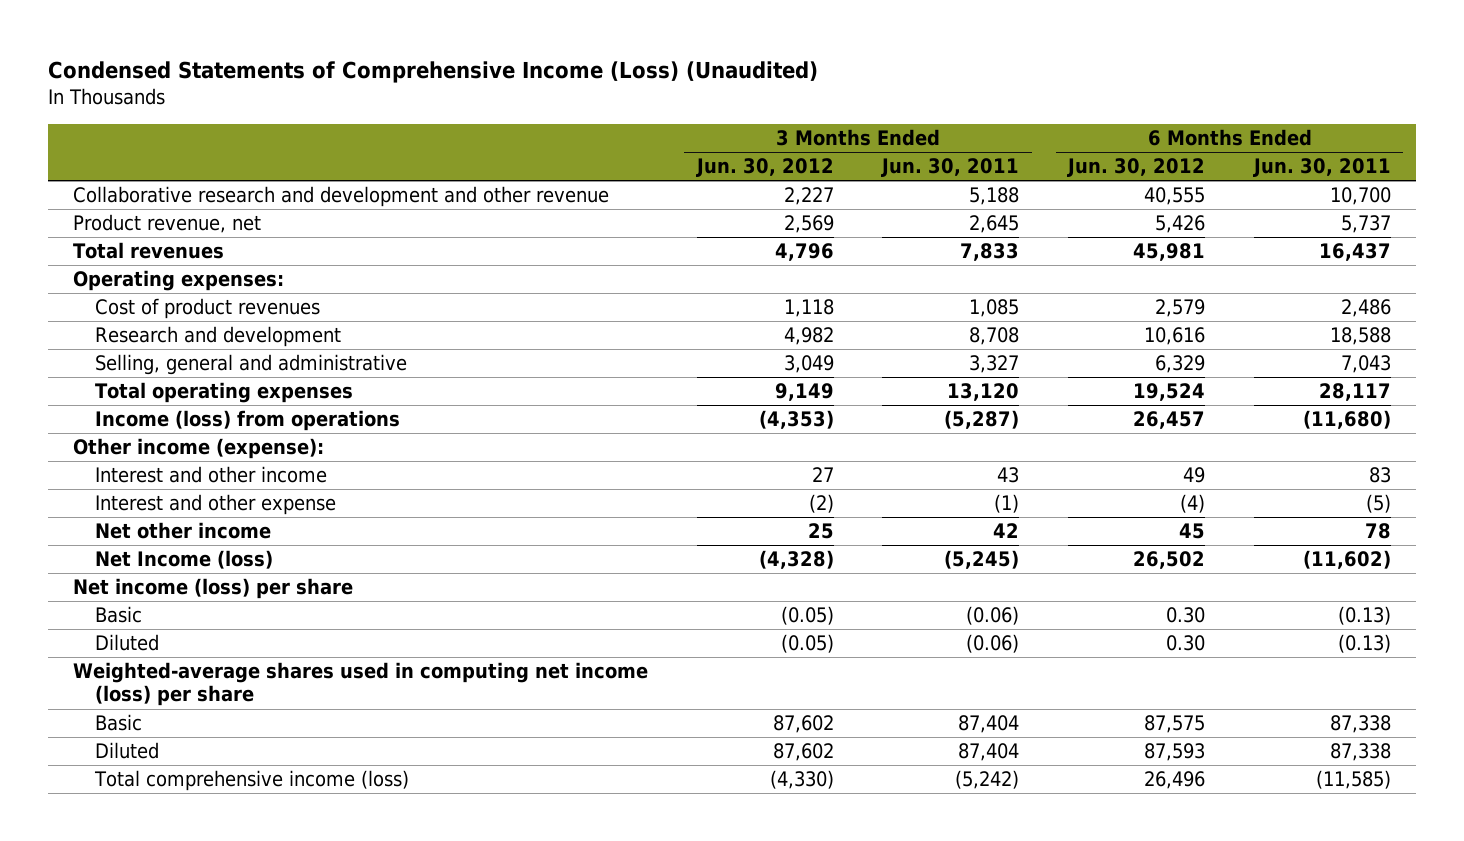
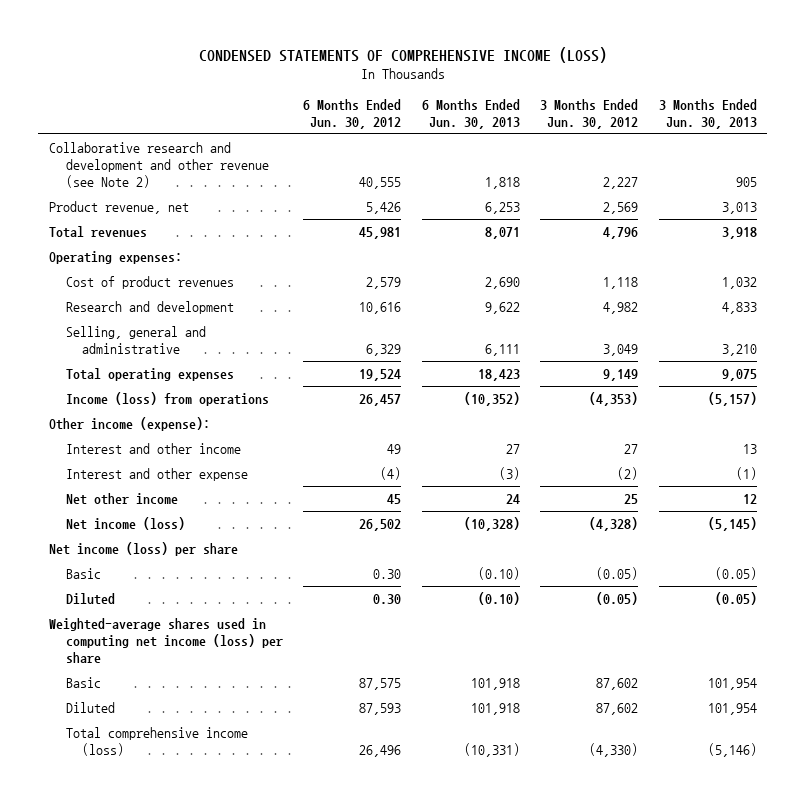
- Condensed Statements of Comprehensive Income (Loss) (Unaudited)
+ CONDENSED STATEMENTS OF COMPREHENSIVE INCOME (LOSS)
- | 3 Months Ended Jun. 30, 2012 | 3 Months Ended Jun. 30, 2011 | 6 Months Ended Jun. 30, 2012 | 6 Months Ended Jun. 30, 2011
+ | 6 Months Ended Jun. 30, 2012 | 6 Months Ended Jun. 30, 2013 | 3 Months Ended Jun. 30, 2012 | 3 Months Ended Jun. 30, 2013
- Collaborative research and development and other revenue | 2,227 | 5,188 | 40,555 | 10,700
+ Collaborative research and development and other revenue (see Note 2) | 40,555 | 1,818 | 2,227 | 905
- Net Income (loss) | (4,328) | (5,245) | 26,502 | (11,602)
+ Net income (loss) | 26,502 | (10,328) | (4,328) | (5,145)

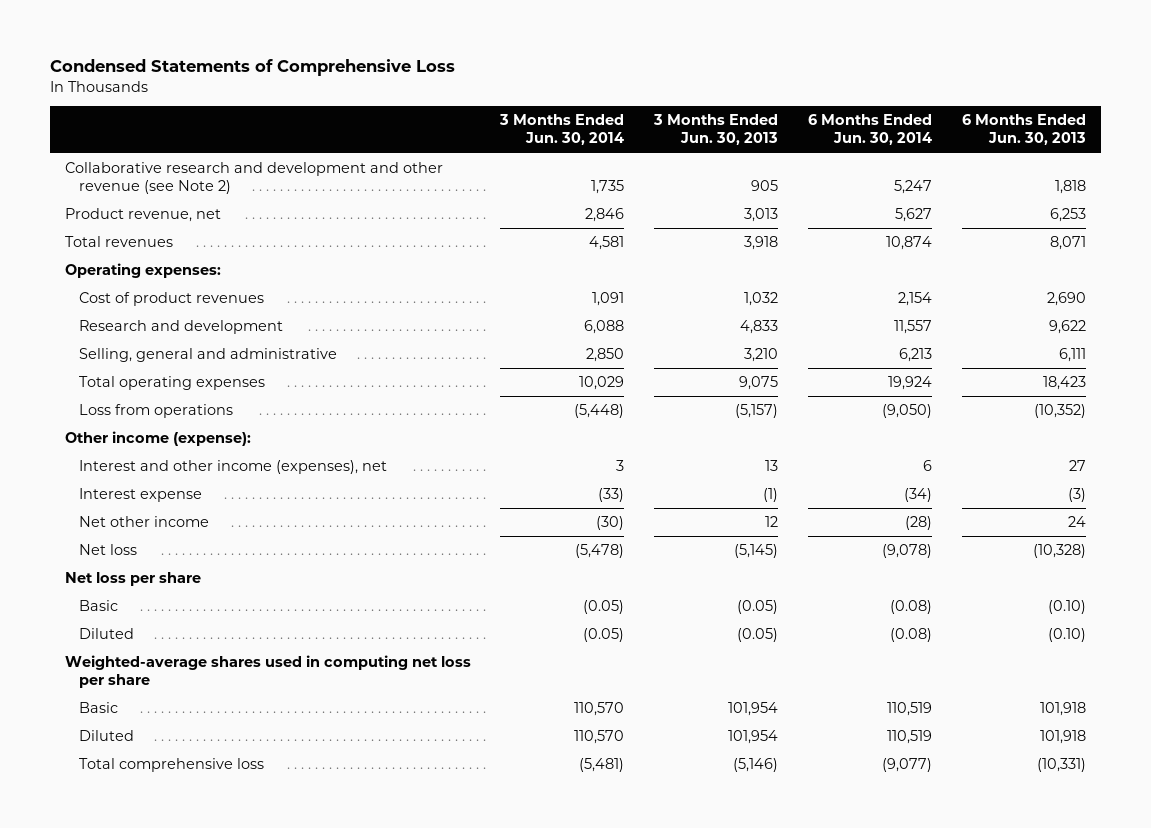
- CONDENSED STATEMENTS OF COMPREHENSIVE INCOME (LOSS)
+ Condensed Statements of Comprehensive Loss
- | 6 Months Ended Jun. 30, 2012 | 6 Months Ended Jun. 30, 2013 | 3 Months Ended Jun. 30, 2012 | 3 Months Ended Jun. 30, 2013
+ | 3 Months Ended Jun. 30, 2014 | 3 Months Ended Jun. 30, 2013 | 6 Months Ended Jun. 30, 2014 | 6 Months Ended Jun. 30, 2013
- Income (loss) from operations | 26,457 | (10,352) | (4,353) | (5,157)
+ Loss from operations | (5,448) | (5,157) | (9,050) | (10,352)
- Interest and other income | 49 | 27 | 27 | 13
- Interest and other expense | (4) | (3) | (2) | (1)
+ Interest and other income (expenses), net | 3 | 13 | 6 | 27
+ Interest expense | (33) | (1) | (34) | (3)
- Net income (loss) | 26,502 | (10,328) | (4,328) | (5,145)
- Net income (loss) per share
+ Net loss | (5,478) | (5,145) | (9,078) | (10,328)
+ Net loss per share
- Weighted-average shares used in computing net income (loss) per share
+ Weighted-average shares used in computing net loss per share
- Total comprehensive income (loss) | 26,496 | (10,331) | (4,330) | (5,146)
+ Total comprehensive loss | (5,481) | (5,146) | (9,077) | (10,331)

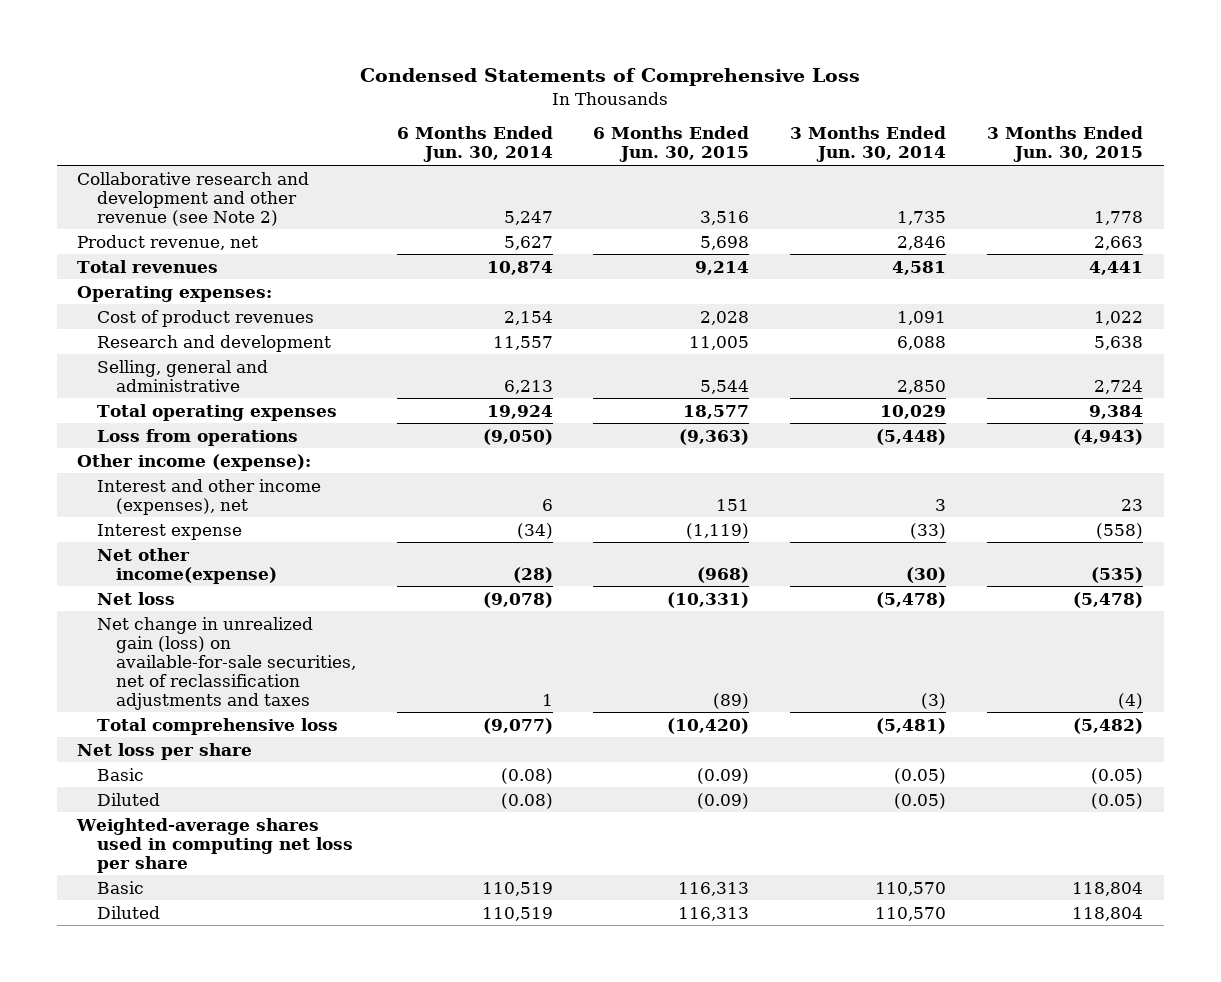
- | 3 Months Ended Jun. 30, 2014 | 3 Months Ended Jun. 30, 2013 | 6 Months Ended Jun. 30, 2014 | 6 Months Ended Jun. 30, 2013
+ | 6 Months Ended Jun. 30, 2014 | 6 Months Ended Jun. 30, 2015 | 3 Months Ended Jun. 30, 2014 | 3 Months Ended Jun. 30, 2015
- Net other income | (30) | 12 | (28) | 24
+ Net other income(expense) | (28) | (968) | (30) | (535)
+ Net change in unrealized gain (loss) on available-for-sale securities, net of reclassification adjustments and taxes | 1 | (89) | (3) | (4)
moved up: Total comprehensive loss | (9,077) | (10,420) | (5,481) | (5,482)

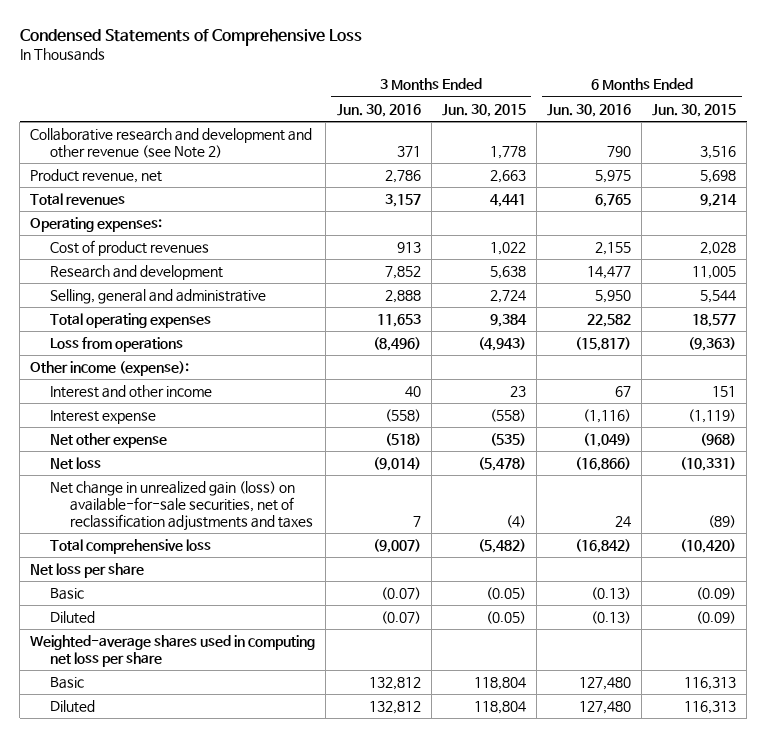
- | 6 Months Ended Jun. 30, 2014 | 6 Months Ended Jun. 30, 2015 | 3 Months Ended Jun. 30, 2014 | 3 Months Ended Jun. 30, 2015
+ | 3 Months Ended Jun. 30, 2016 | 3 Months Ended Jun. 30, 2015 | 6 Months Ended Jun. 30, 2016 | 6 Months Ended Jun. 30, 2015
- Interest and other income (expenses), net | 6 | 151 | 3 | 23
+ Interest and other income | 40 | 23 | 67 | 151
- Net other income(expense) | (28) | (968) | (30) | (535)
+ Net other expense | (518) | (535) | (1,049) | (968)

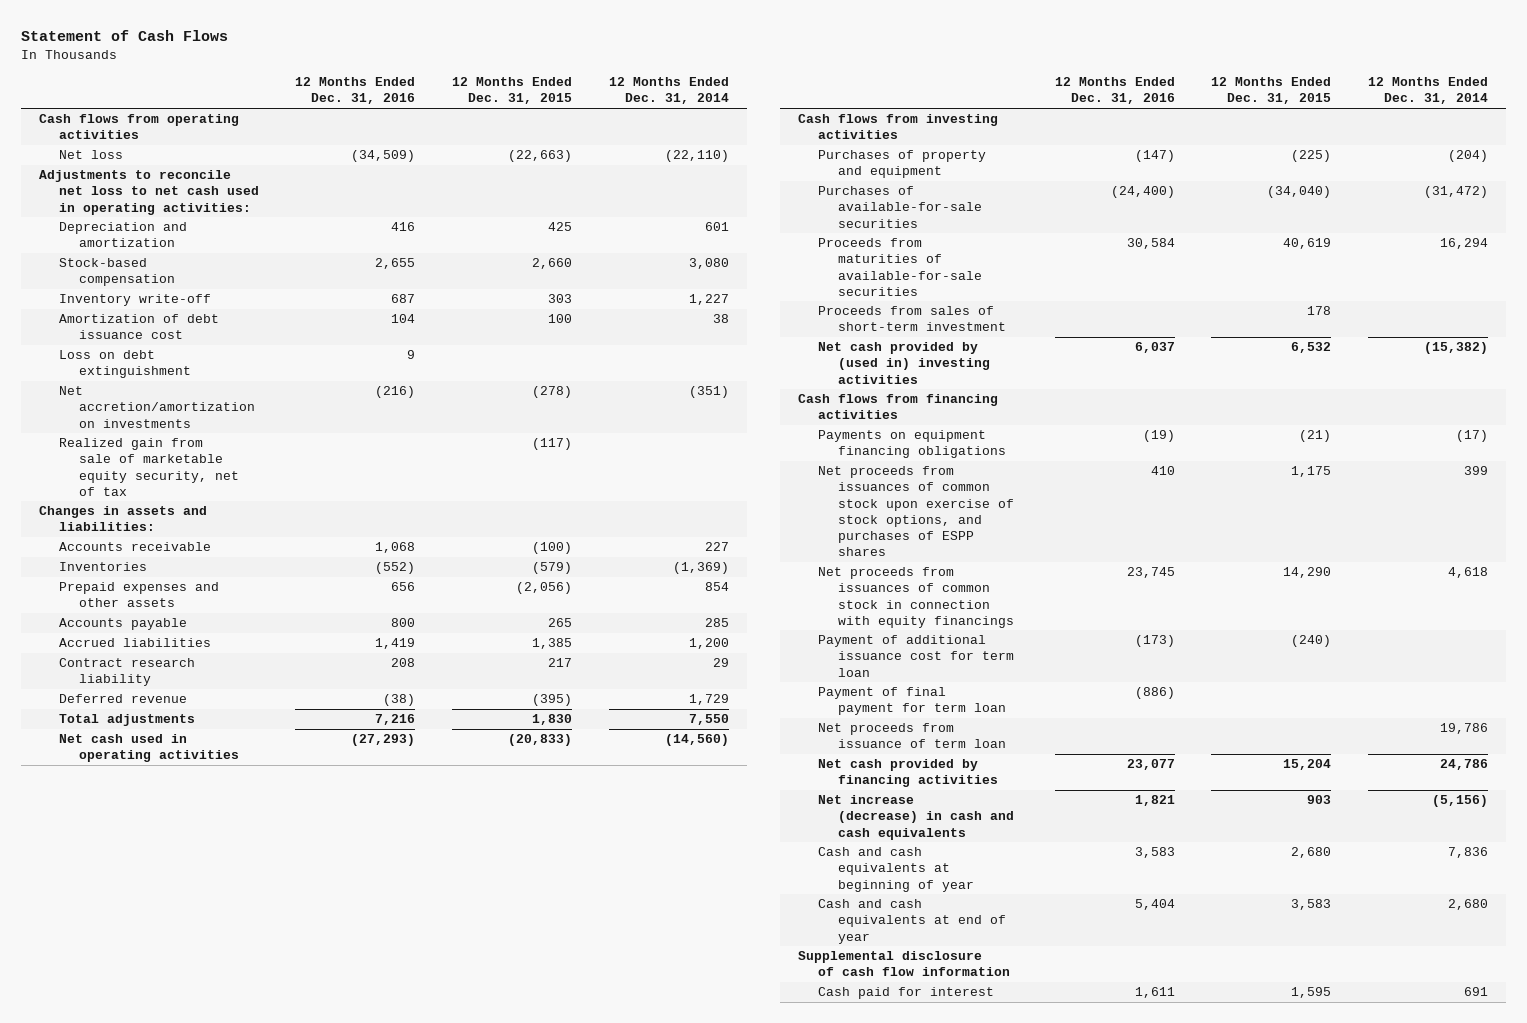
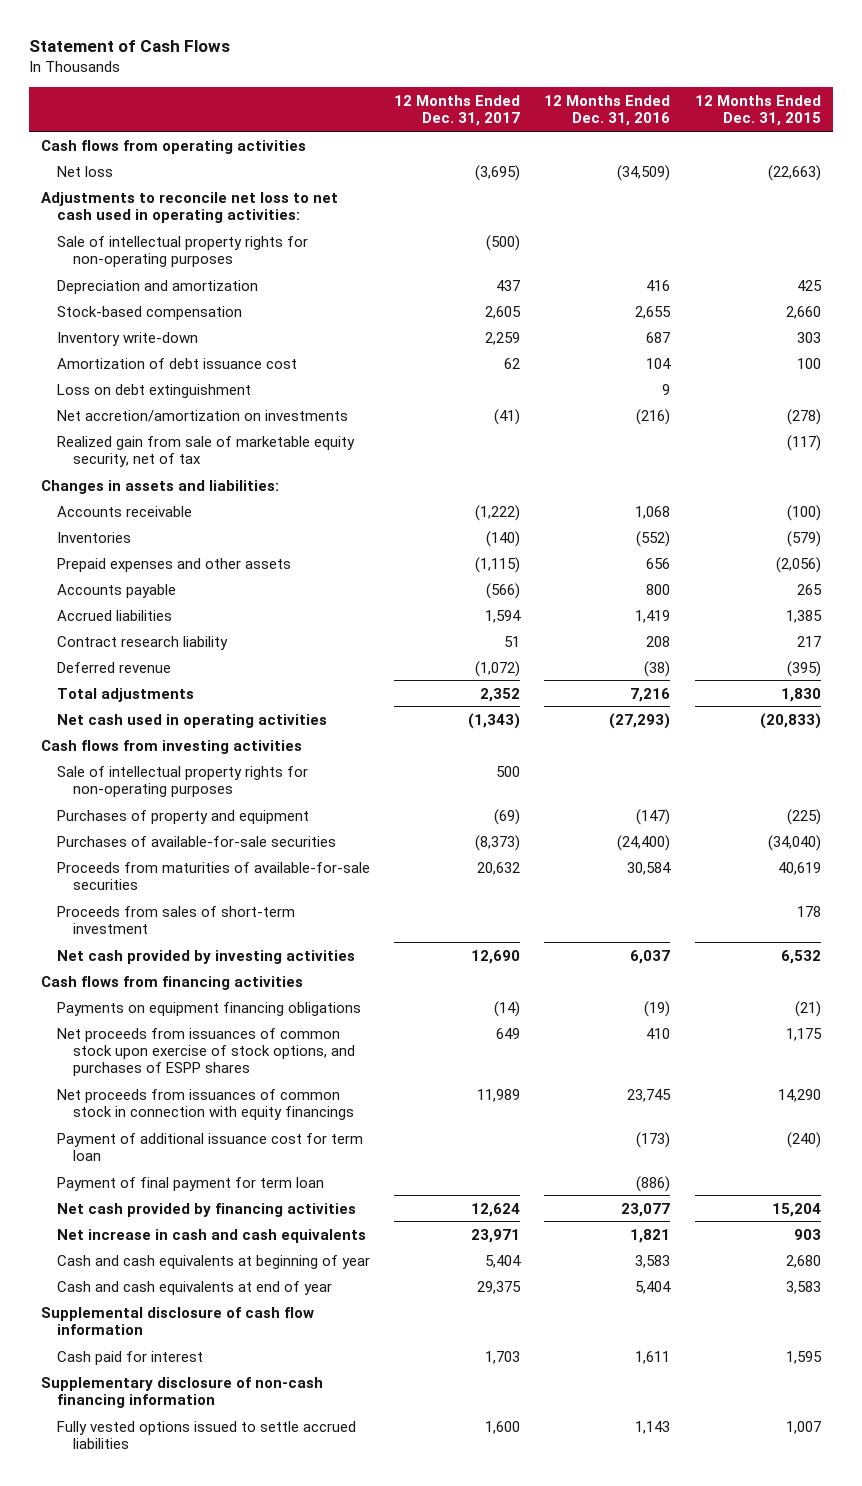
- | 12 Months Ended Dec. 31, 2016 | 12 Months Ended Dec. 31, 2015 | 12 Months Ended Dec. 31, 2014
+ | 12 Months Ended Dec. 31, 2017 | 12 Months Ended Dec. 31, 2016 | 12 Months Ended Dec. 31, 2015
+ Sale of intellectual property rights for non-operating purposes | (500) | |
- Inventory write-off | 687 | 303 | 1,227
+ Inventory write-down | 2,259 | 687 | 303
+ Sale of intellectual property rights for non-operating purposes | 500 | |
- Net cash provided by (used in) investing activities | 6,037 | 6,532 | (15,382)
+ Net cash provided by investing activities | 12,690 | 6,037 | 6,532
- Net proceeds from issuance of term loan | | | 19,786
- Net increase (decrease) in cash and cash equivalents | 1,821 | 903 | (5,156)
+ Net increase in cash and cash equivalents | 23,971 | 1,821 | 903
+ Supplementary disclosure of non-cash financing information
+ Fully vested options issued to settle accrued liabilities | 1,600 | 1,143 | 1,007

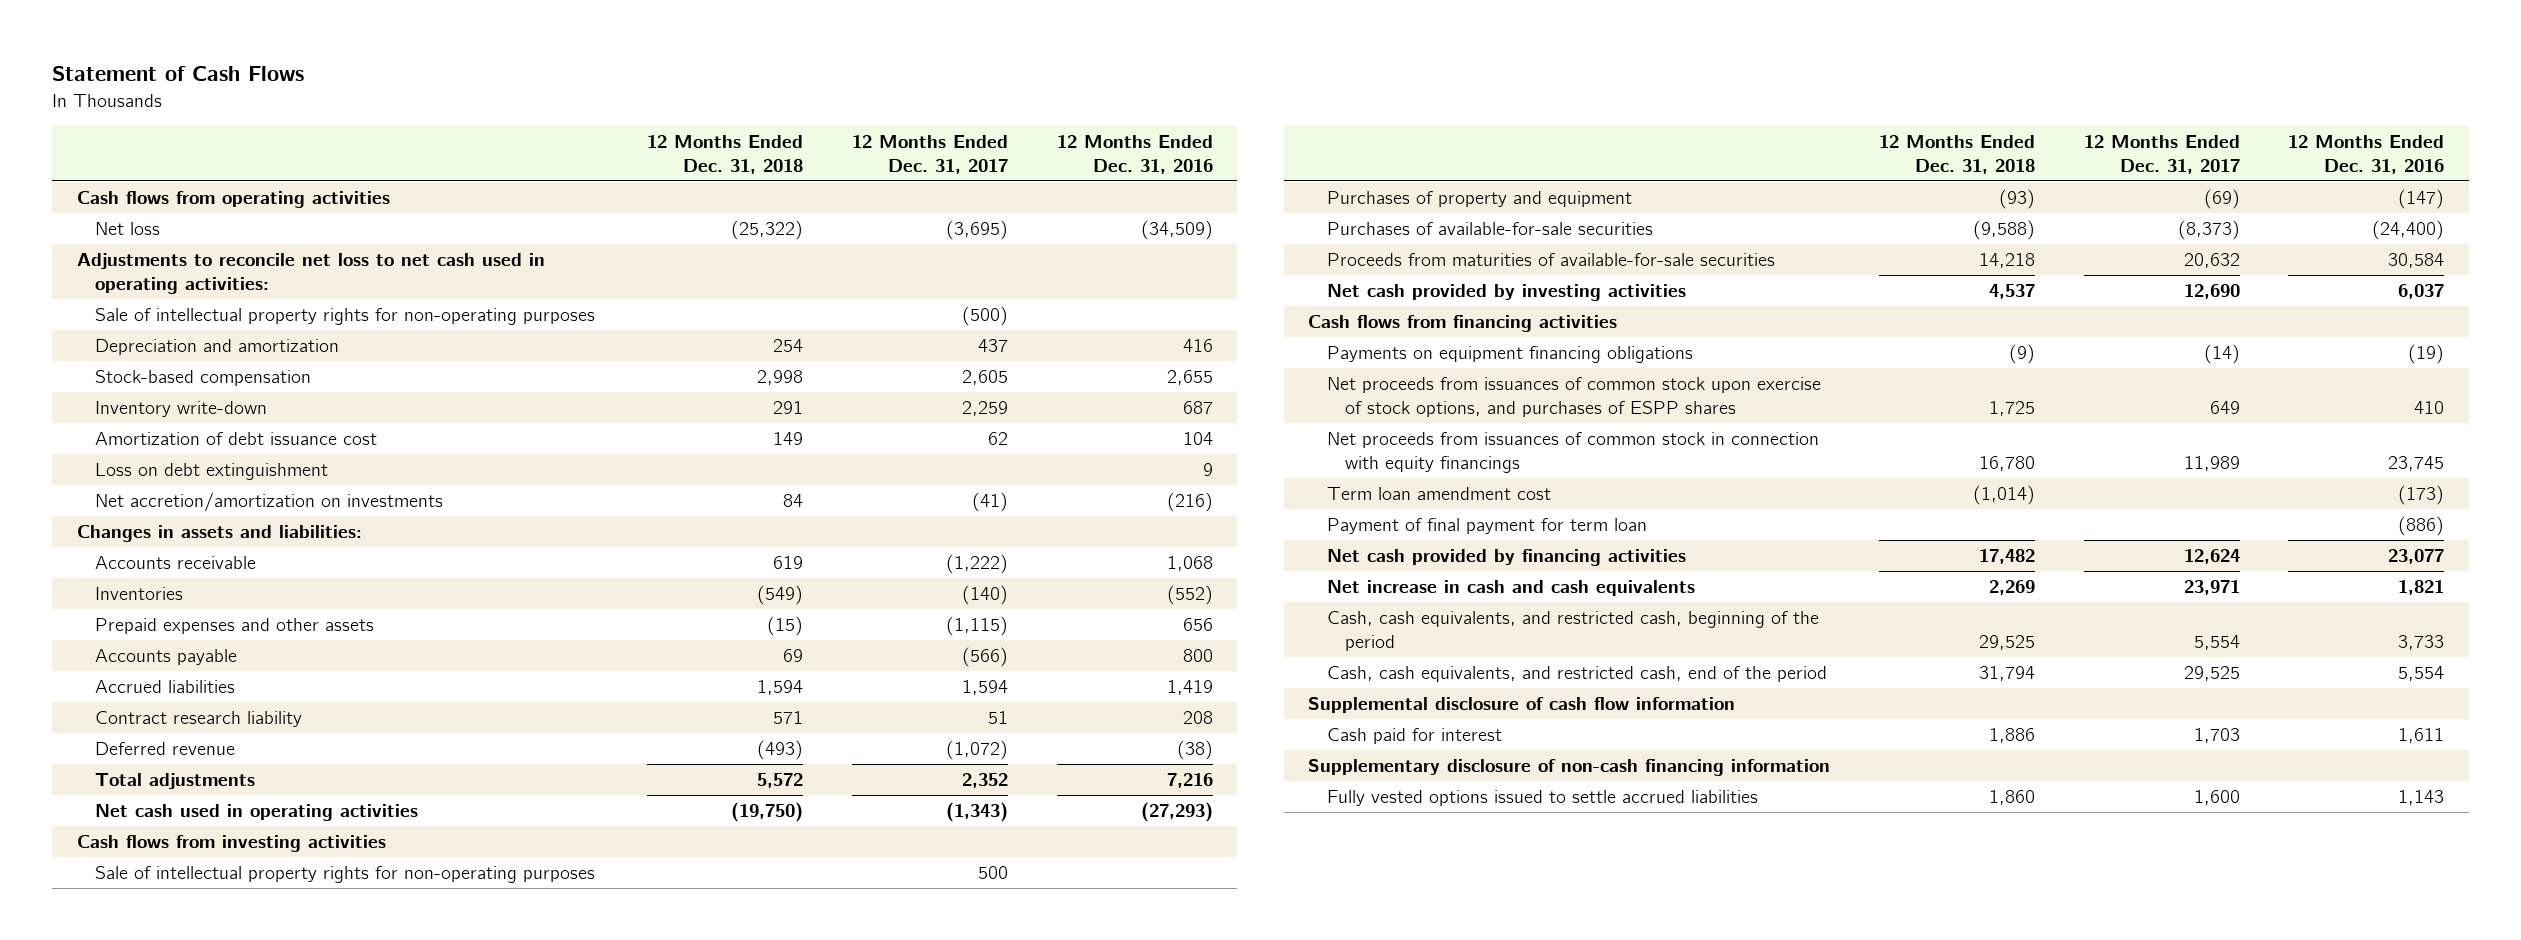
- | 12 Months Ended Dec. 31, 2017 | 12 Months Ended Dec. 31, 2016 | 12 Months Ended Dec. 31, 2015
+ | 12 Months Ended Dec. 31, 2018 | 12 Months Ended Dec. 31, 2017 | 12 Months Ended Dec. 31, 2016
- Realized gain from sale of marketable equity security, net of tax | | | (117)
- Proceeds from sales of short-term investment | | | 178
- Payment of additional issuance cost for term loan | | (173) | (240)
+ Term loan amendment cost | (1,014) | | (173)
- Cash and cash equivalents at beginning of year | 5,404 | 3,583 | 2,680
- Cash and cash equivalents at end of year | 29,375 | 5,404 | 3,583
+ Cash, cash equivalents, and restricted cash, beginning of the period | 29,525 | 5,554 | 3,733
+ Cash, cash equivalents, and restricted cash, end of the period | 31,794 | 29,525 | 5,554

